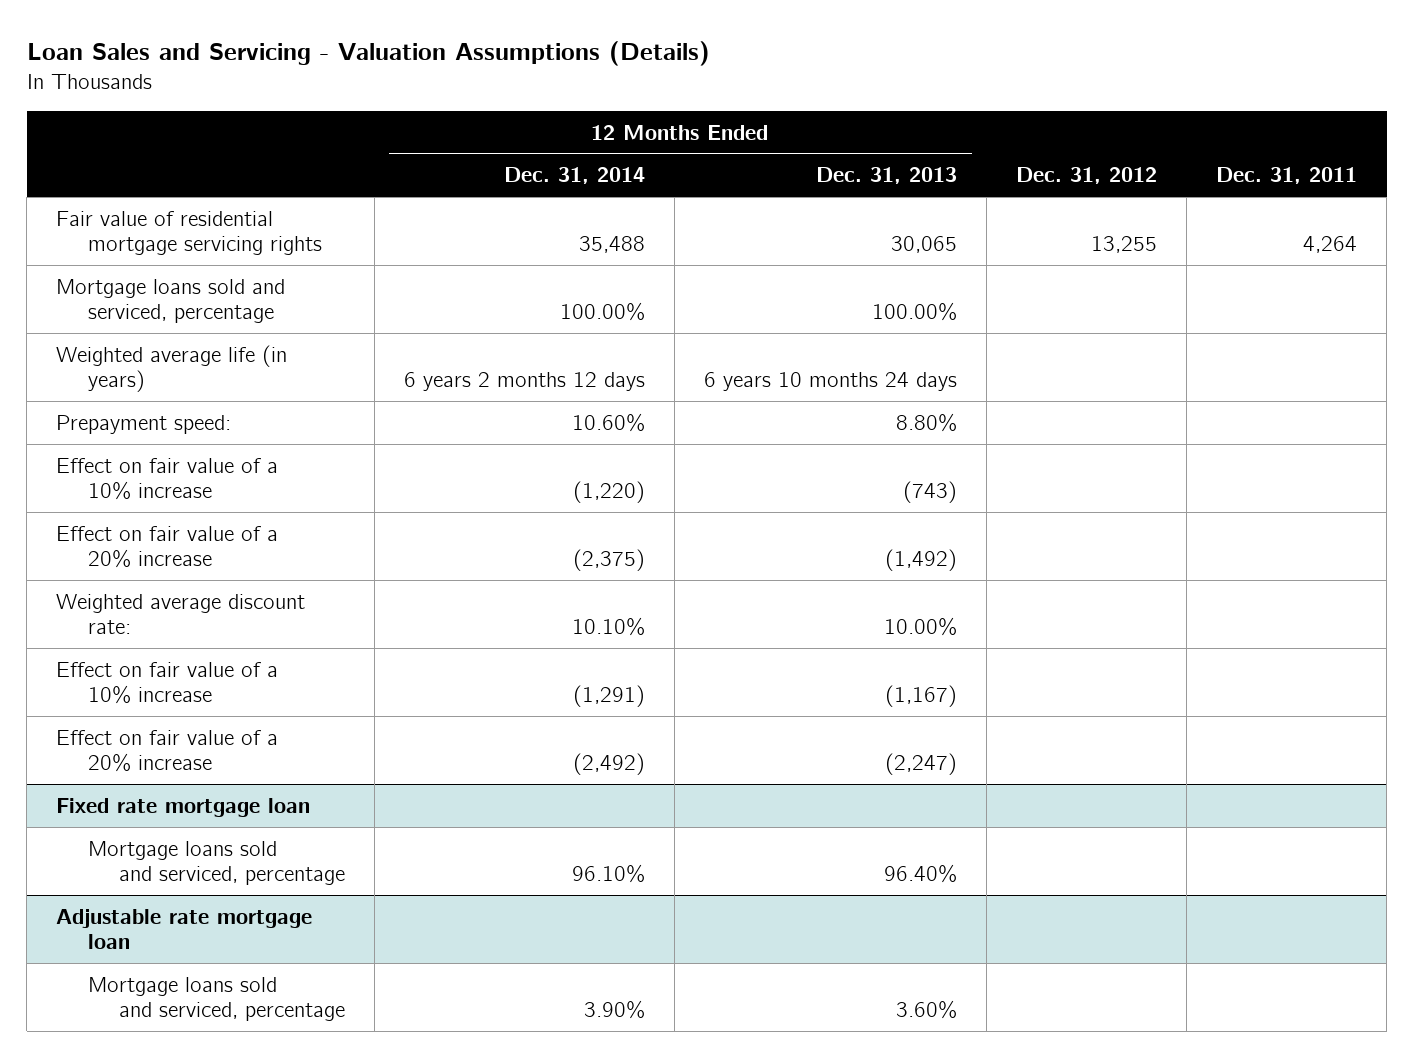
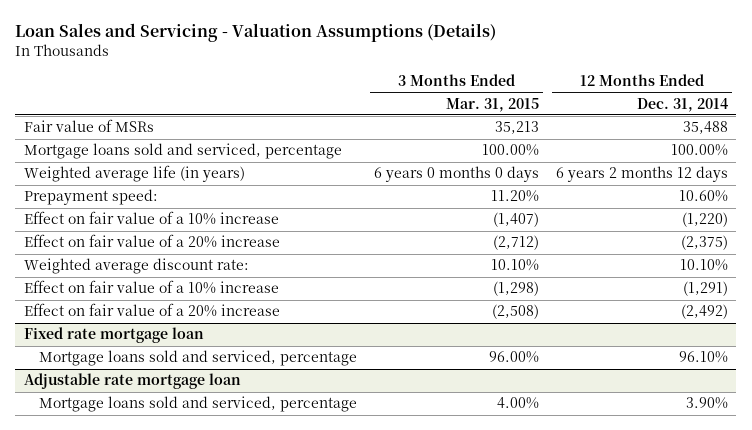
- | 12 Months Ended Dec. 31, 2014 | 12 Months Ended Dec. 31, 2013 | Dec. 31, 2012 | Dec. 31, 2011
+ | 3 Months Ended Mar. 31, 2015 | 12 Months Ended Dec. 31, 2014
- Fair value of residential mortgage servicing rights | 35,488 | 30,065 | 13,255 | 4,264
+ Fair value of MSRs | 35,213 | 35,488

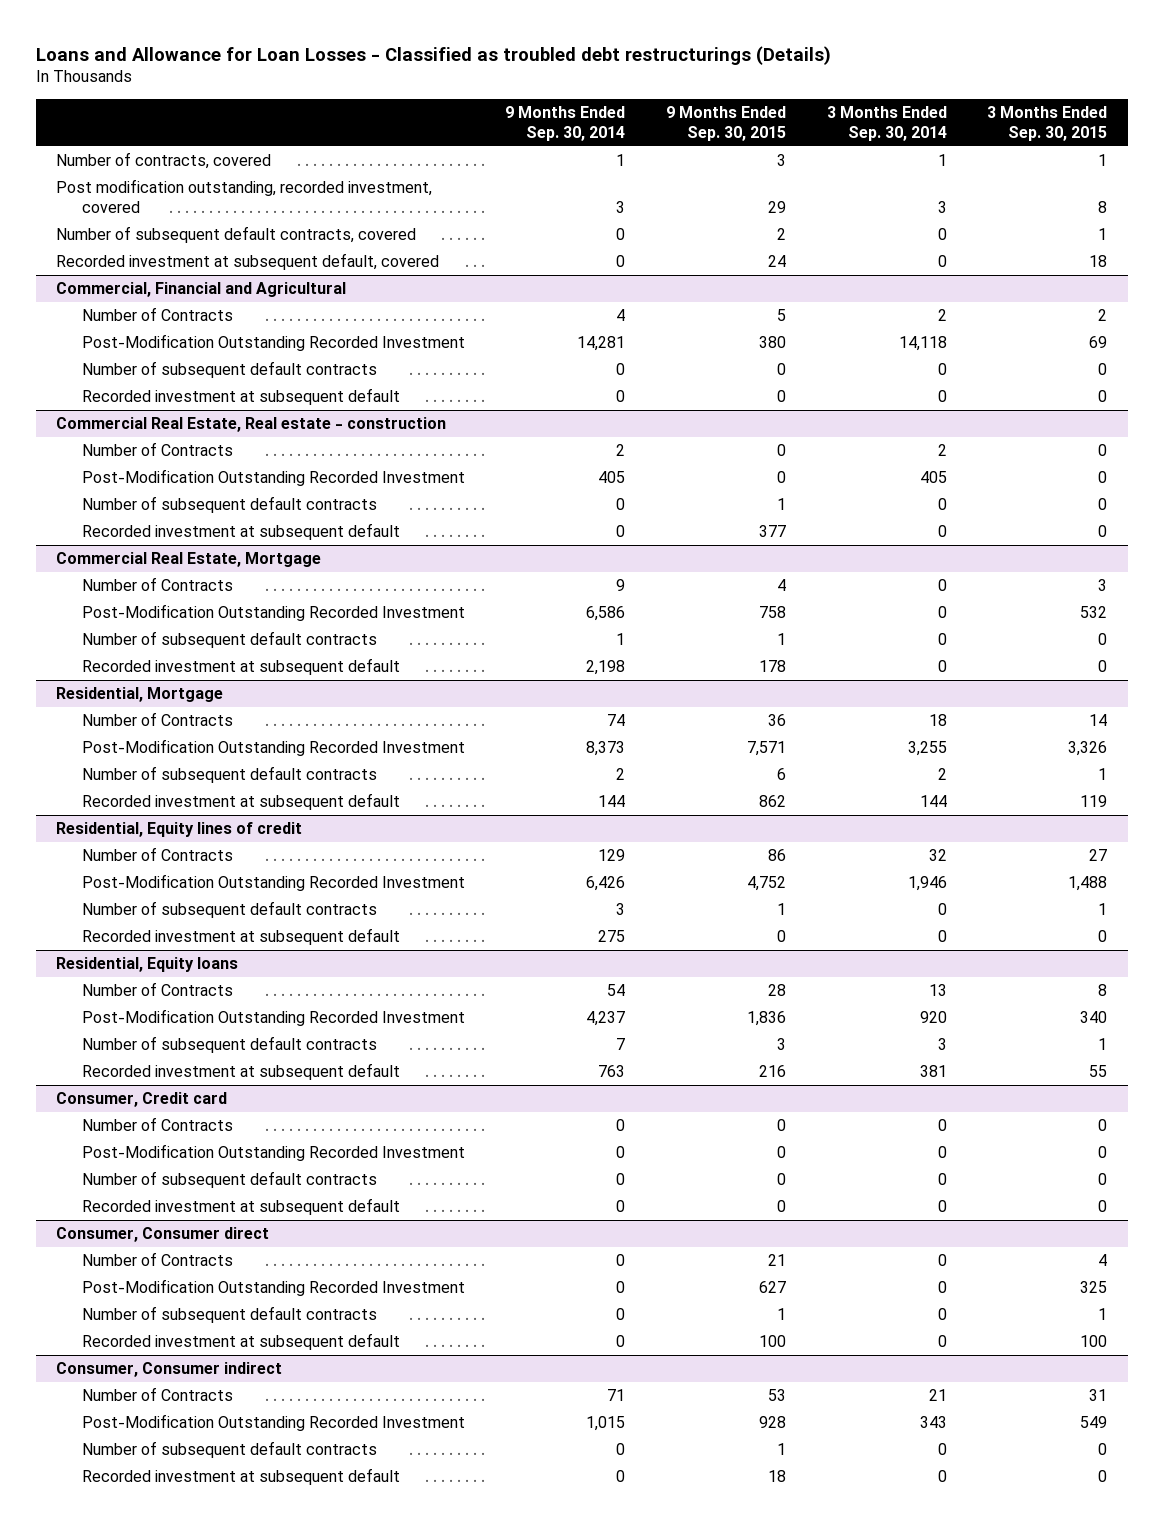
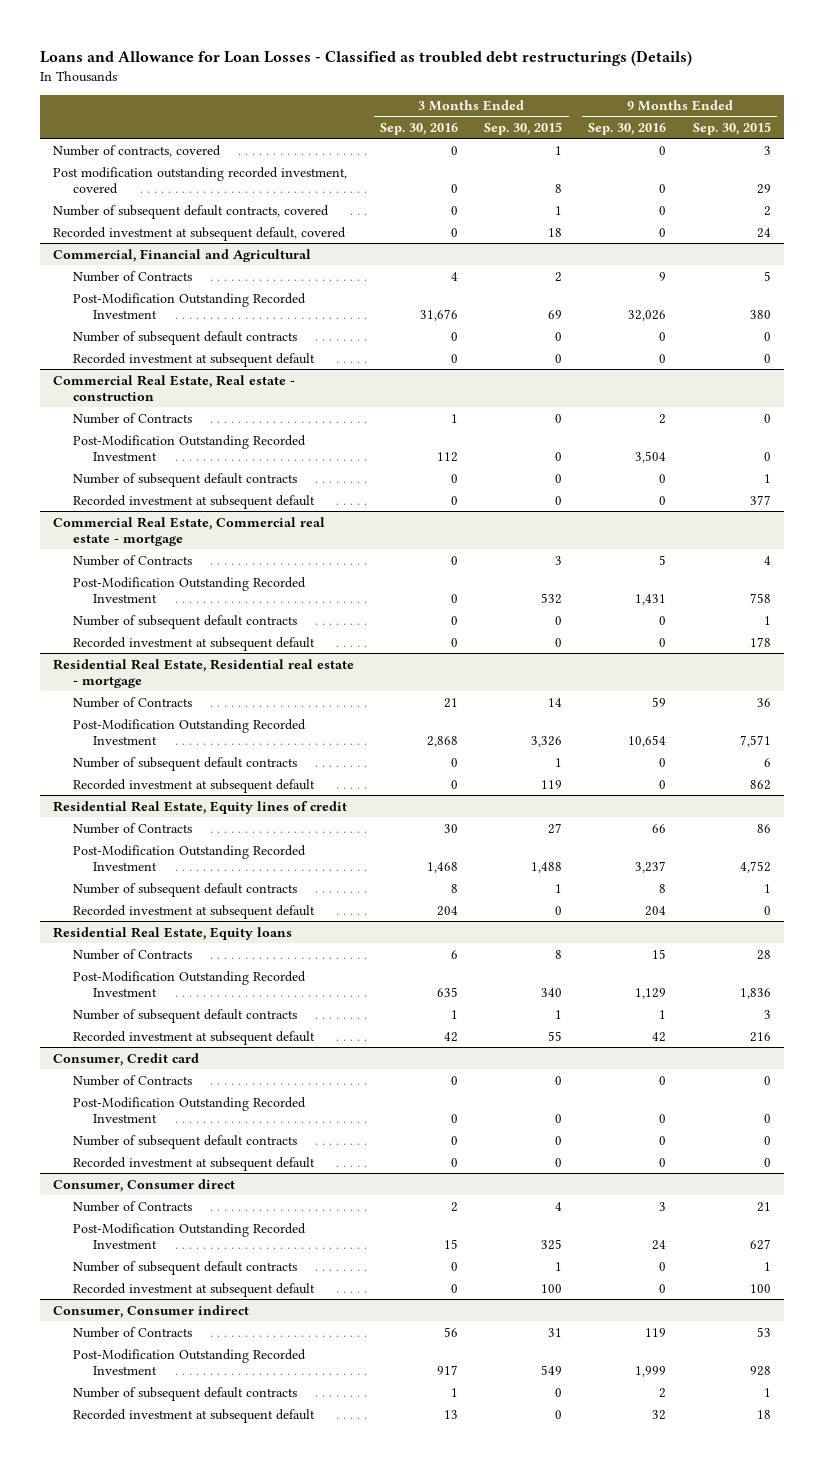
- | 9 Months Ended Sep. 30, 2014 | 9 Months Ended Sep. 30, 2015 | 3 Months Ended Sep. 30, 2014 | 3 Months Ended Sep. 30, 2015
+ | 3 Months Ended Sep. 30, 2016 | 3 Months Ended Sep. 30, 2015 | 9 Months Ended Sep. 30, 2016 | 9 Months Ended Sep. 30, 2015
- Post modification outstanding, recorded investment, covered | 3 | 29 | 3 | 8
+ Post modification outstanding recorded investment, covered | 0 | 8 | 0 | 29
- Commercial Real Estate, Mortgage
+ Commercial Real Estate, Commercial real estate - mortgage
- Residential, Mortgage
+ Residential Real Estate, Residential real estate - mortgage
- Residential, Equity lines of credit
+ Residential Real Estate, Equity lines of credit
- Residential, Equity loans
+ Residential Real Estate, Equity loans

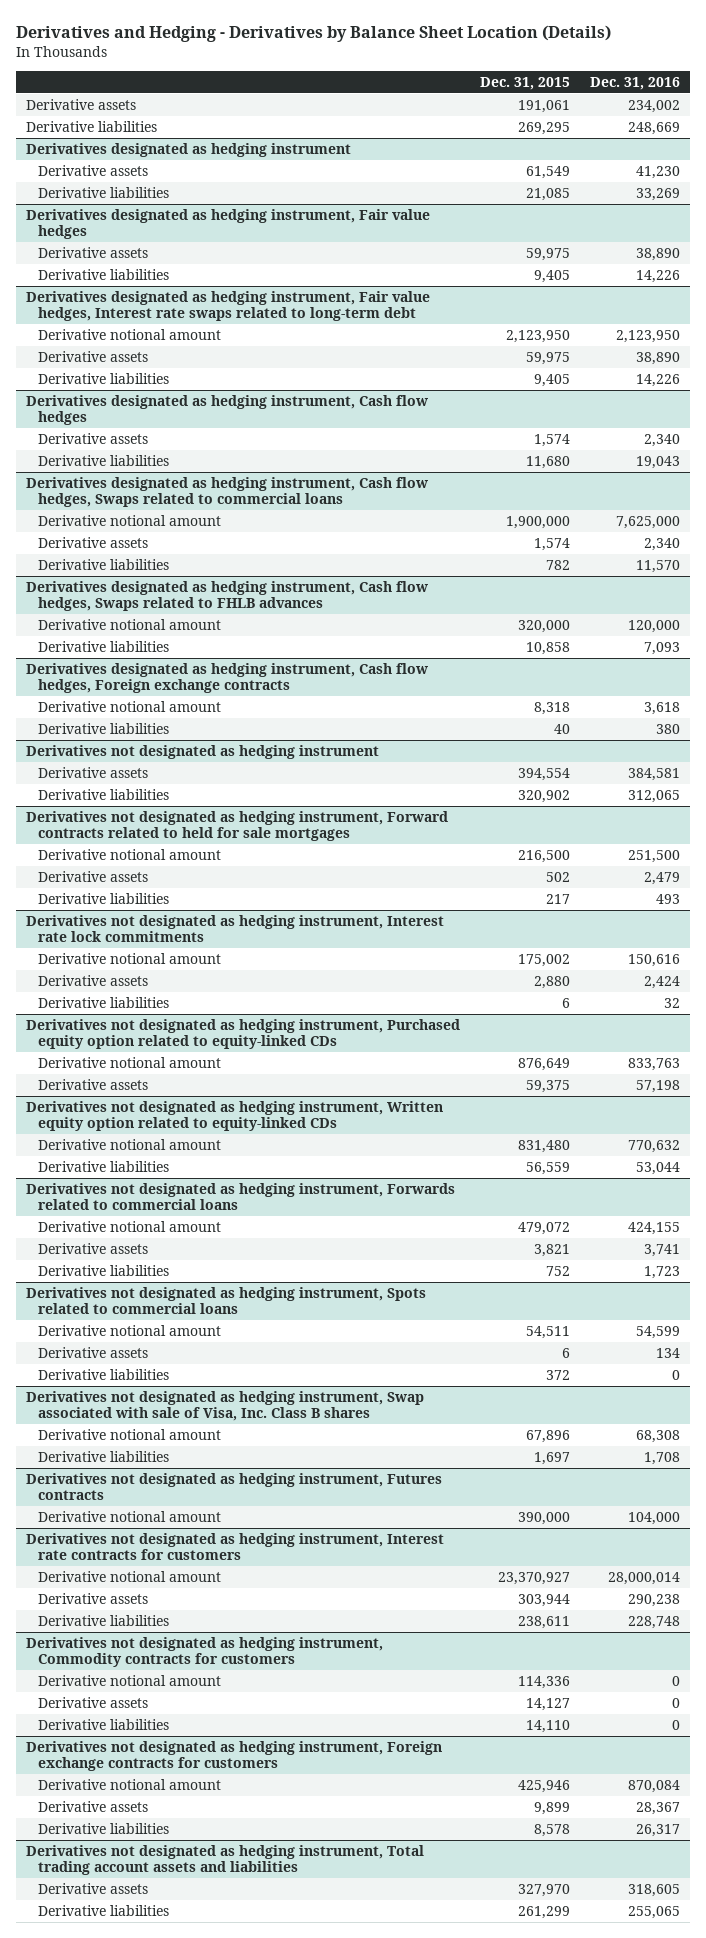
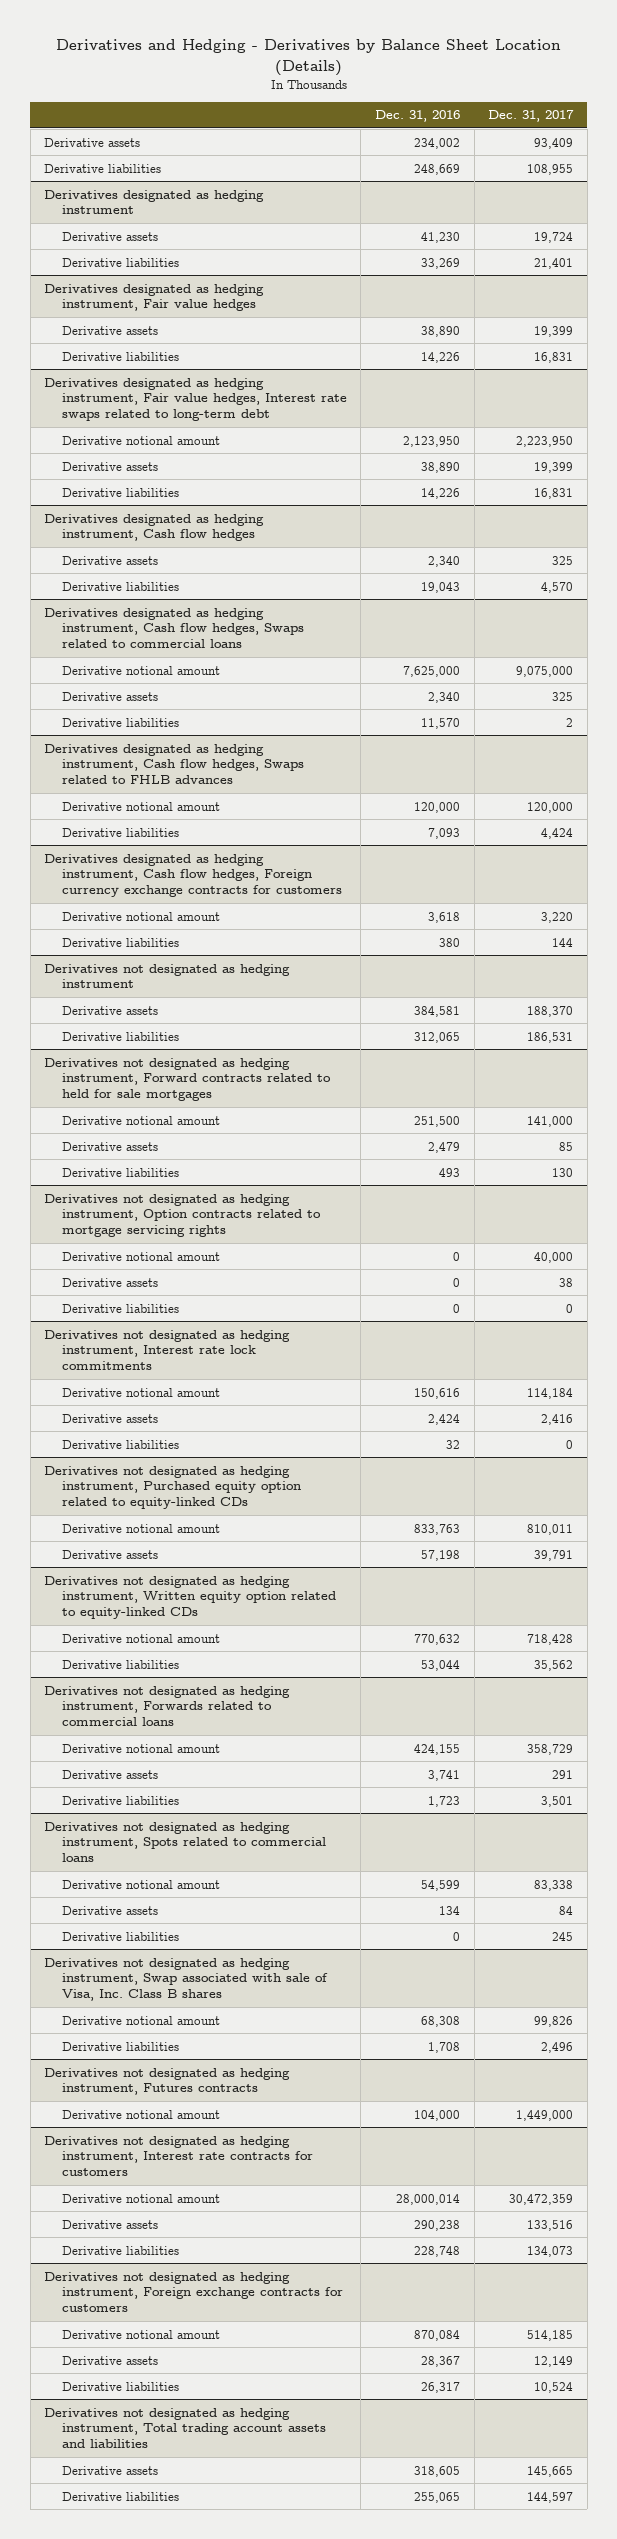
- | Dec. 31, 2015 | Dec. 31, 2016
+ | Dec. 31, 2016 | Dec. 31, 2017
- Derivatives designated as hedging instrument, Cash flow hedges, Foreign exchange contracts
+ Derivatives designated as hedging instrument, Cash flow hedges, Foreign currency exchange contracts for customers
+ Derivatives not designated as hedging instrument, Option contracts related to mortgage servicing rights
+ Derivative notional amount | 0 | 40,000
+ Derivative assets | 0 | 38
+ Derivative liabilities | 0 | 0
- Derivatives not designated as hedging instrument, Commodity contracts for customers
- Derivative notional amount | 114,336 | 0
- Derivative assets | 14,127 | 0
- Derivative liabilities | 14,110 | 0

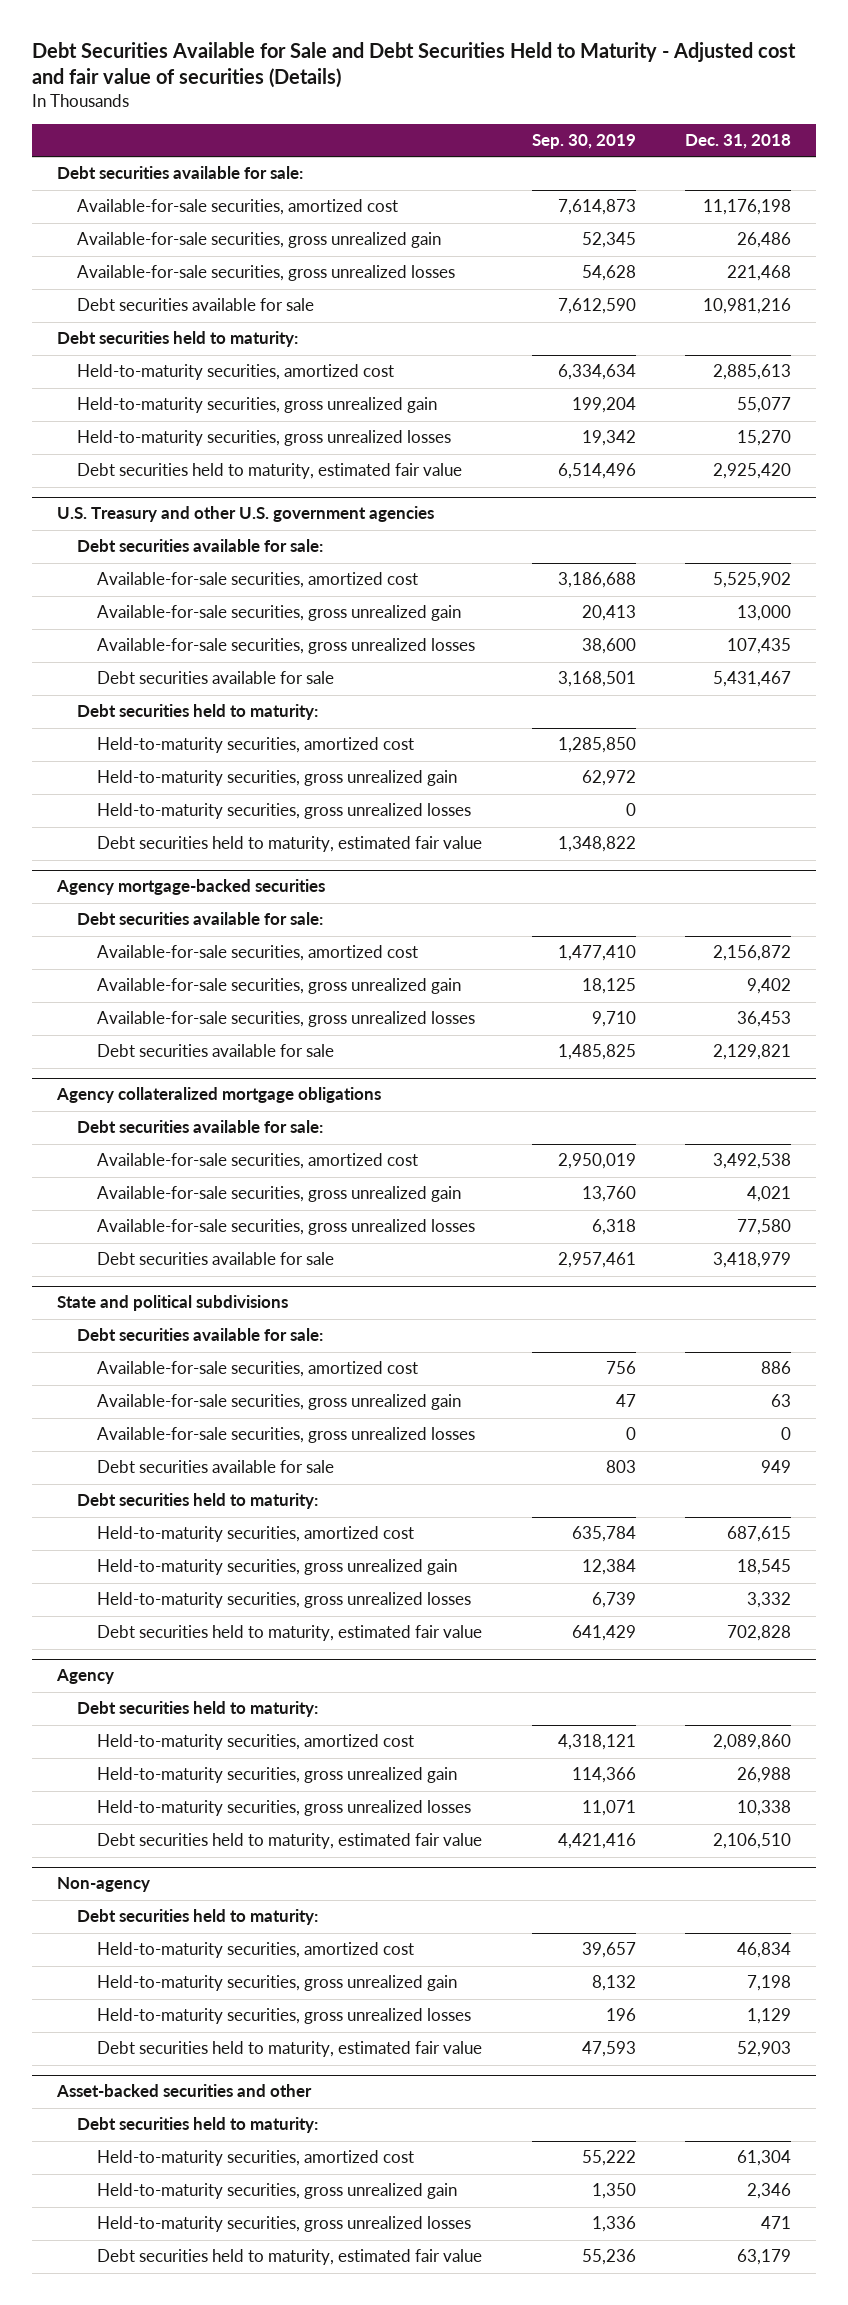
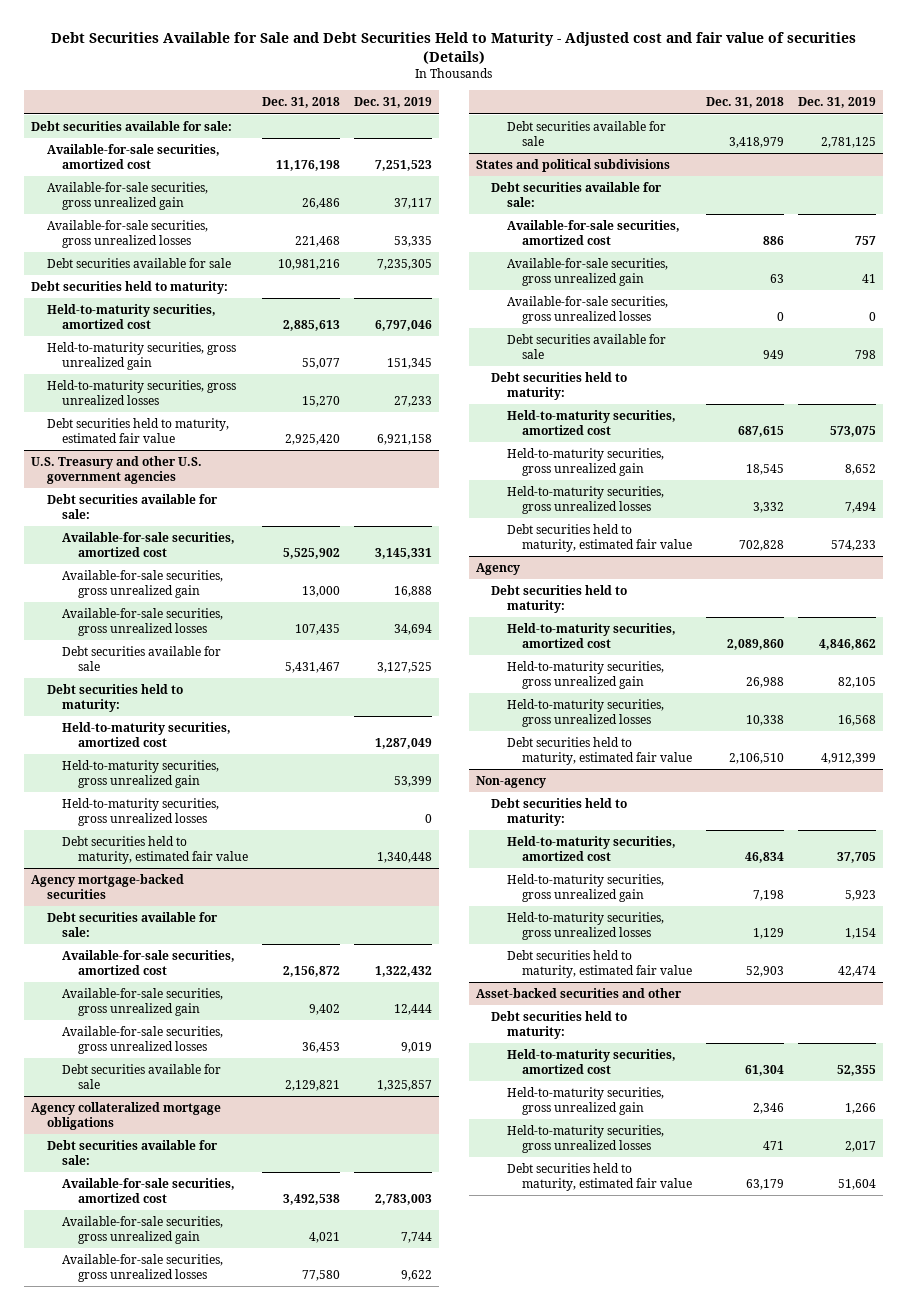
- | Sep. 30, 2019 | Dec. 31, 2018
+ | Dec. 31, 2018 | Dec. 31, 2019
- State and political subdivisions
+ States and political subdivisions

